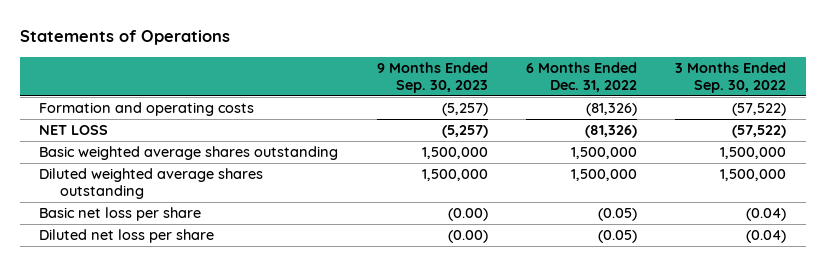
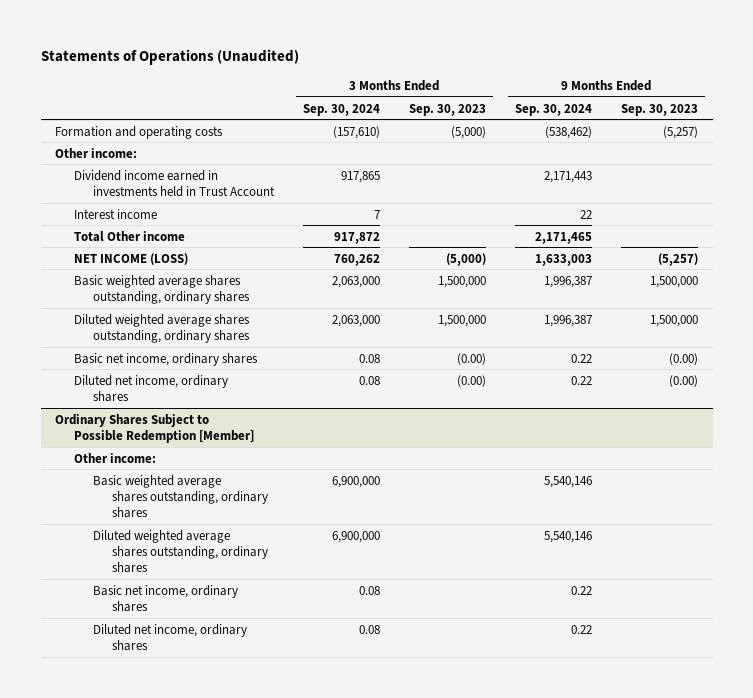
- Statements of Operations
+ Statements of Operations (Unaudited)
- | 9 Months Ended Sep. 30, 2023 | 6 Months Ended Dec. 31, 2022 | 3 Months Ended Sep. 30, 2022
+ | 3 Months Ended Sep. 30, 2024 | 3 Months Ended Sep. 30, 2023 | 9 Months Ended Sep. 30, 2024 | 9 Months Ended Sep. 30, 2023
- NET LOSS | (5,257) | (81,326) | (57,522)
- Basic weighted average shares outstanding | 1,500,000 | 1,500,000 | 1,500,000
- Diluted weighted average shares outstanding | 1,500,000 | 1,500,000 | 1,500,000
- Basic net loss per share | (0.00) | (0.05) | (0.04)
- Diluted net loss per share | (0.00) | (0.05) | (0.04)
+ Other income:
+ Dividend income earned in investments held in Trust Account | 917,865 | | 2,171,443 |
+ Interest income | 7 | | 22 |
+ Total Other income | 917,872 | | 2,171,465 |
+ NET INCOME (LOSS) | 760,262 | (5,000) | 1,633,003 | (5,257)
+ Basic weighted average shares outstanding, ordinary shares | 2,063,000 | 1,500,000 | 1,996,387 | 1,500,000
+ Diluted weighted average shares outstanding, ordinary shares | 2,063,000 | 1,500,000 | 1,996,387 | 1,500,000
+ Basic net income, ordinary shares | 0.08 | (0.00) | 0.22 | (0.00)
+ Diluted net income, ordinary shares | 0.08 | (0.00) | 0.22 | (0.00)
+ Ordinary Shares Subject to Possible Redemption [Member]
+ Other income:
+ Basic weighted average shares outstanding, ordinary shares | 6,900,000 | | 5,540,146 |
+ Diluted weighted average shares outstanding, ordinary shares | 6,900,000 | | 5,540,146 |
+ Basic net income, ordinary shares | 0.08 | | 0.22 |
+ Diluted net income, ordinary shares | 0.08 | | 0.22 |

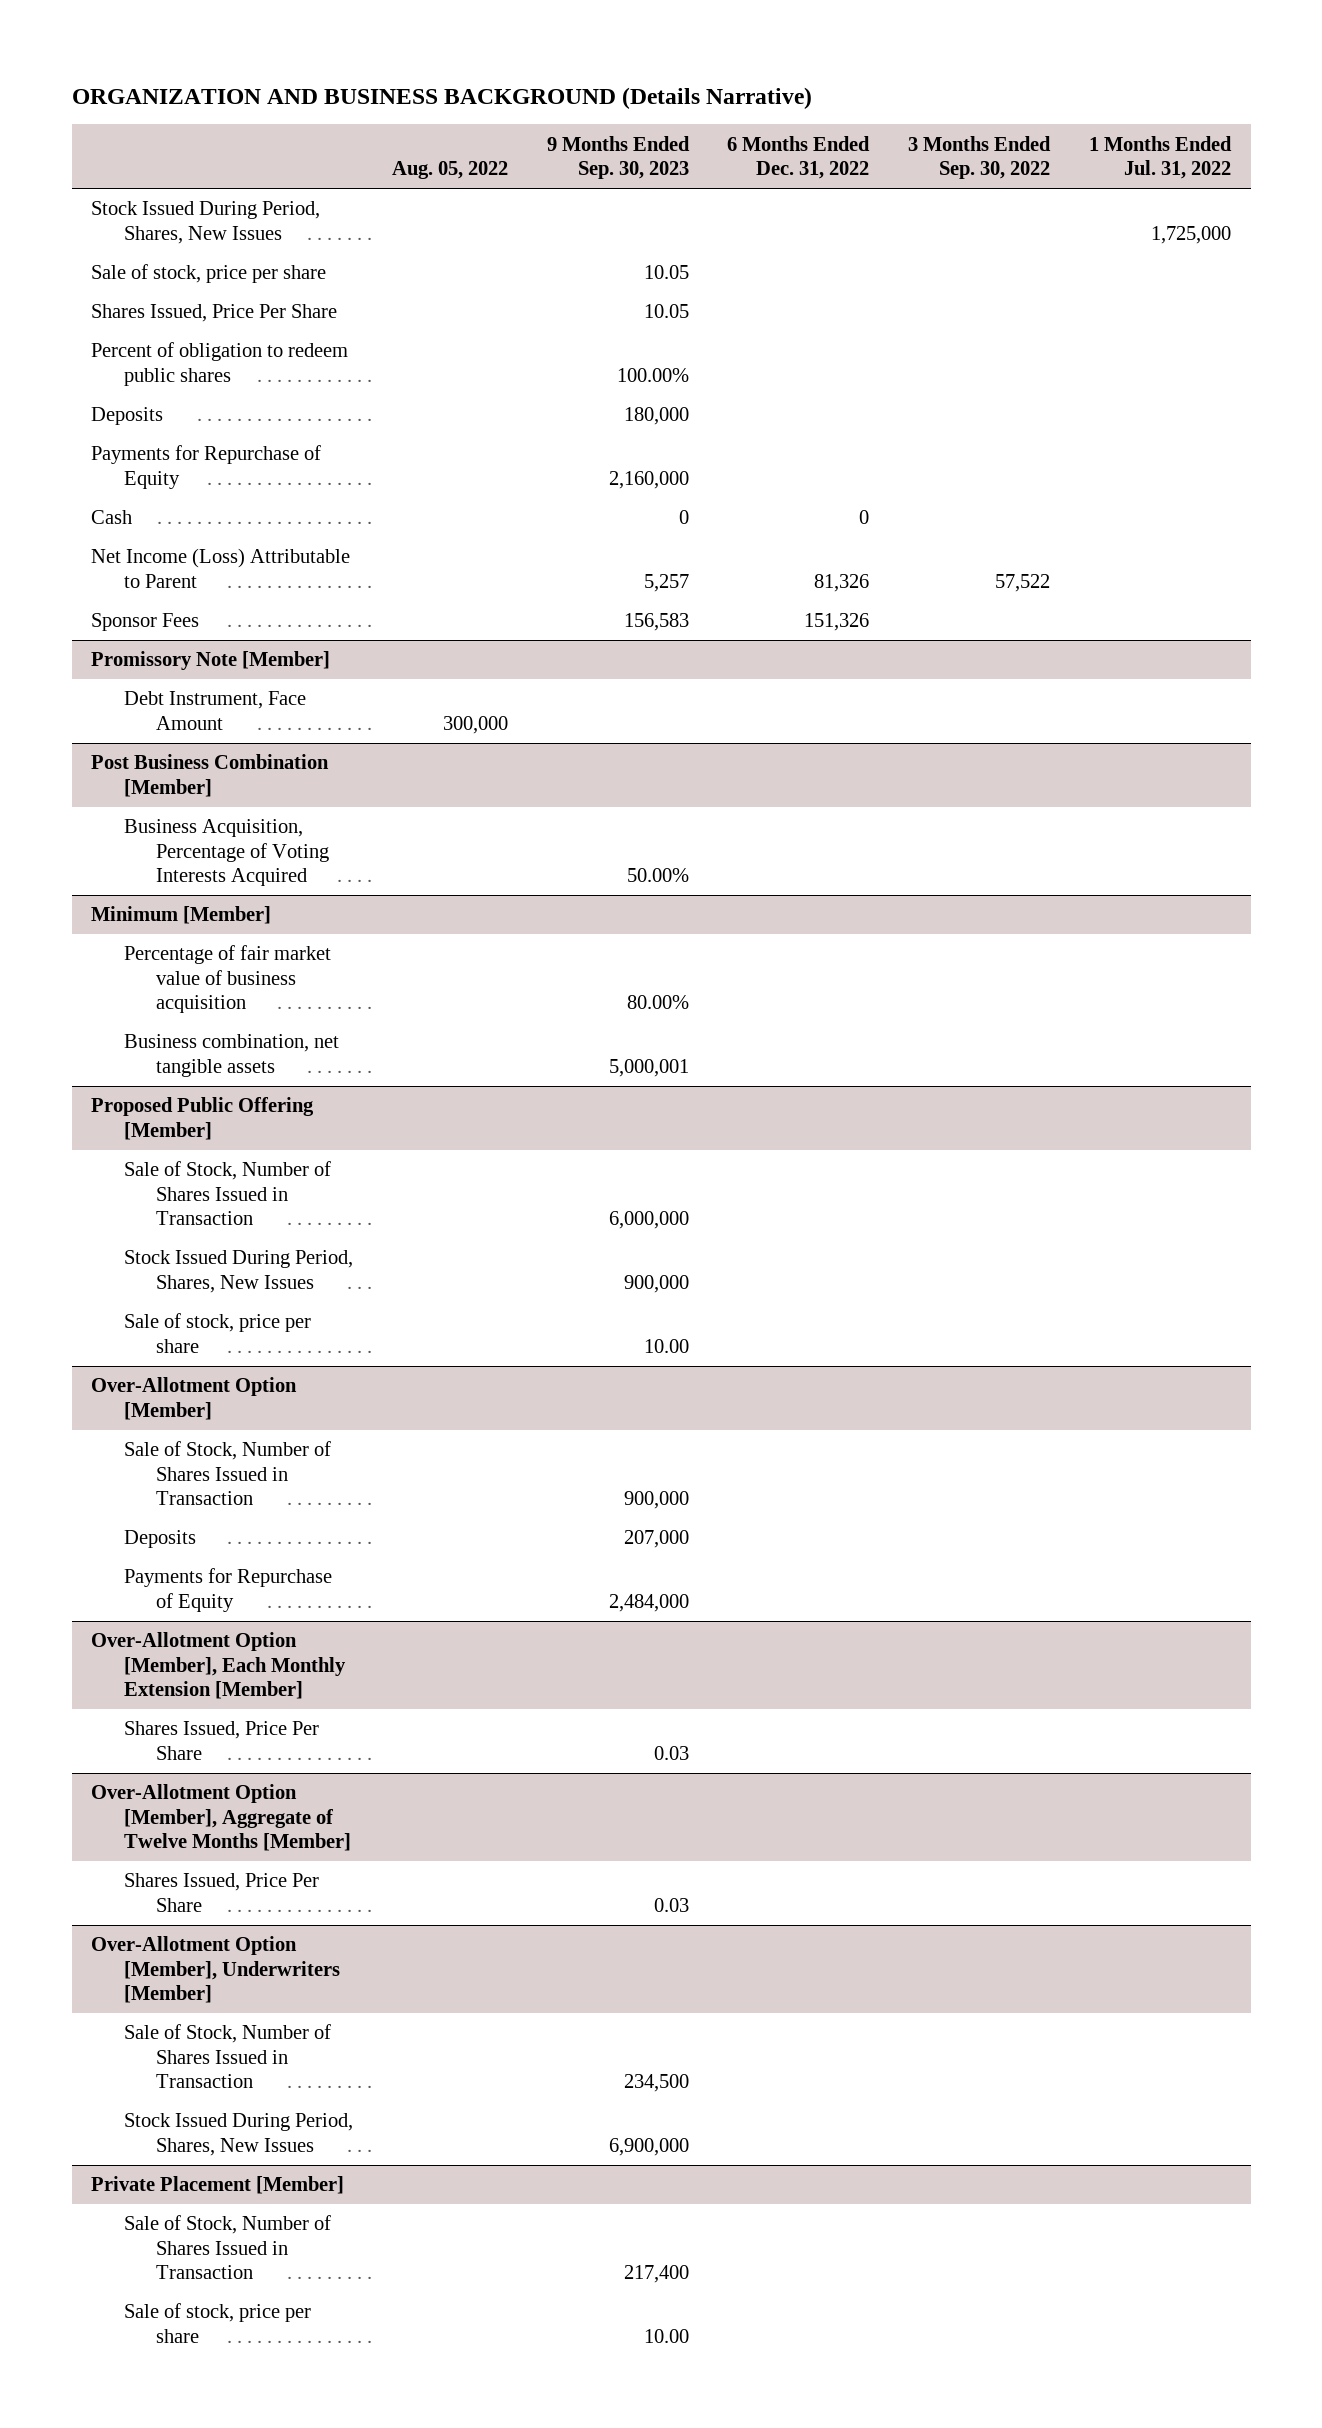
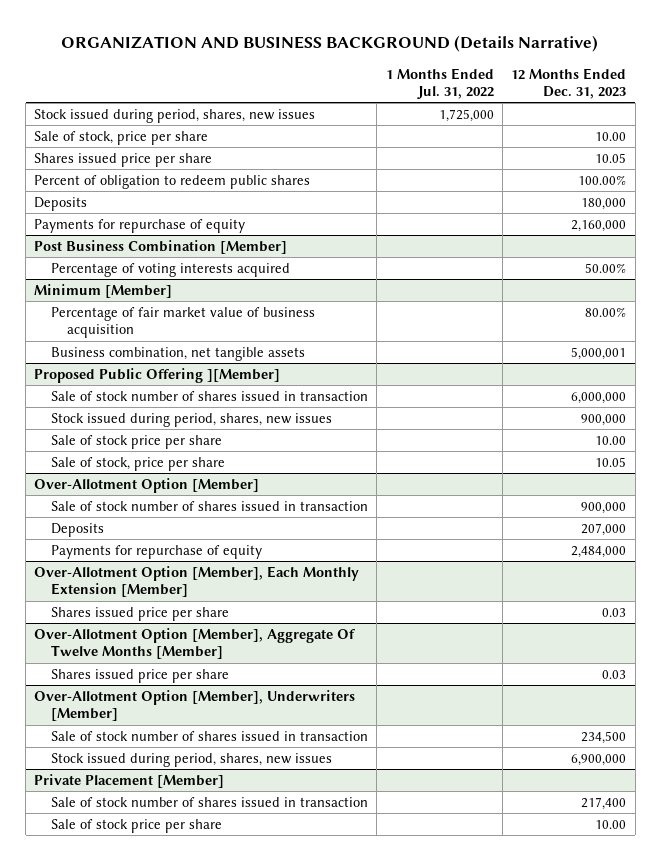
- | Aug. 05, 2022 | 9 Months Ended Sep. 30, 2023 | 6 Months Ended Dec. 31, 2022 | 3 Months Ended Sep. 30, 2022 | 1 Months Ended Jul. 31, 2022
+ | 1 Months Ended Jul. 31, 2022 | 12 Months Ended Dec. 31, 2023
- Stock Issued During Period, Shares, New Issues | | | | | 1,725,000
+ Stock issued during period, shares, new issues | 1,725,000 |
- Shares Issued, Price Per Share | | 10.05 | | |
+ Shares issued price per share | | 10.05
- Payments for Repurchase of Equity | | 2,160,000 | | |
- Cash | | 0 | 0 | |
- Net Income (Loss) Attributable to Parent | | 5,257 | 81,326 | 57,522 |
- Sponsor Fees | | 156,583 | 151,326 | |
- Promissory Note [Member]
- Debt Instrument, Face Amount | 300,000 | | | |
+ Payments for repurchase of equity | | 2,160,000
@ Post Business Combination [Member]
- Business Acquisition, Percentage of Voting Interests Acquired | | 50.00% | | |
+ Percentage of voting interests acquired | | 50.00%
- Proposed Public Offering [Member]
- Sale of Stock, Number of Shares Issued in Transaction | | 6,000,000 | | |
- Stock Issued During Period, Shares, New Issues | | 900,000 | | |
+ Proposed Public Offering ][Member]
+ Sale of stock number of shares issued in transaction | | 6,000,000
+ Stock issued during period, shares, new issues | | 900,000
+ Sale of stock price per share | | 10.00
@ Over-Allotment Option [Member]
- Sale of Stock, Number of Shares Issued in Transaction | | 900,000 | | |
+ Sale of stock number of shares issued in transaction | | 900,000
- Payments for Repurchase of Equity | | 2,484,000 | | |
+ Payments for repurchase of equity | | 2,484,000
@ Over-Allotment Option [Member], Each Monthly Extension [Member]
- Shares Issued, Price Per Share | | 0.03 | | |
- Over-Allotment Option [Member], Aggregate of Twelve Months [Member]
- Shares Issued, Price Per Share | | 0.03 | | |
@ Over-Allotment Option [Member], Each Monthly Extension [Member]
+ Shares issued price per share | | 0.03
+ Over-Allotment Option [Member], Aggregate Of Twelve Months [Member]
+ Shares issued price per share | | 0.03
@ Over-Allotment Option [Member], Underwriters [Member]
- Sale of Stock, Number of Shares Issued in Transaction | | 234,500 | | |
- Stock Issued During Period, Shares, New Issues | | 6,900,000 | | |
+ Sale of stock number of shares issued in transaction | | 234,500
+ Stock issued during period, shares, new issues | | 6,900,000
@ Private Placement [Member]
- Sale of Stock, Number of Shares Issued in Transaction | | 217,400 | | |
- Sale of stock, price per share | | 10.00 | | |
+ Sale of stock number of shares issued in transaction | | 217,400
+ Sale of stock price per share | | 10.00

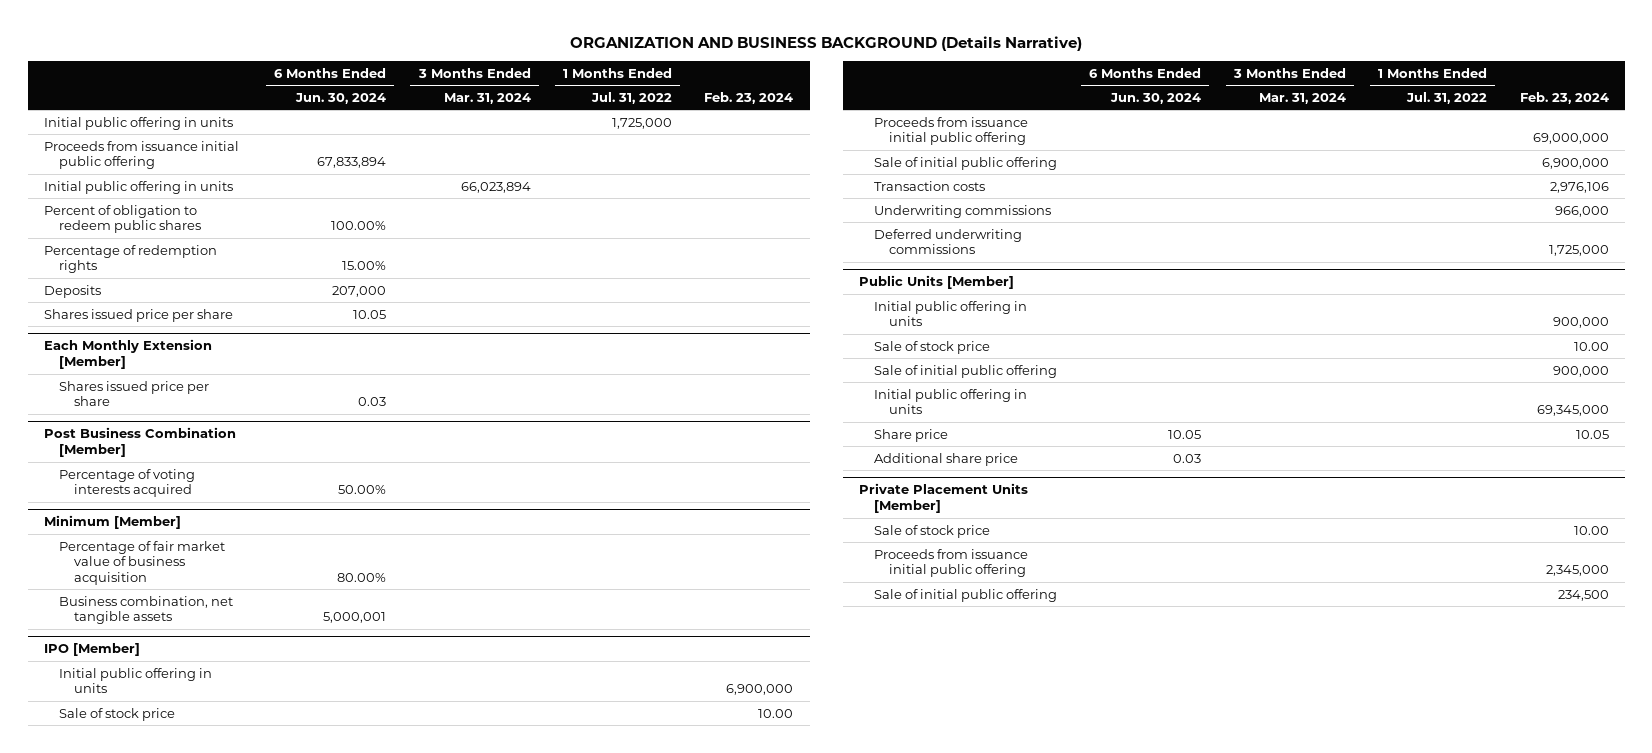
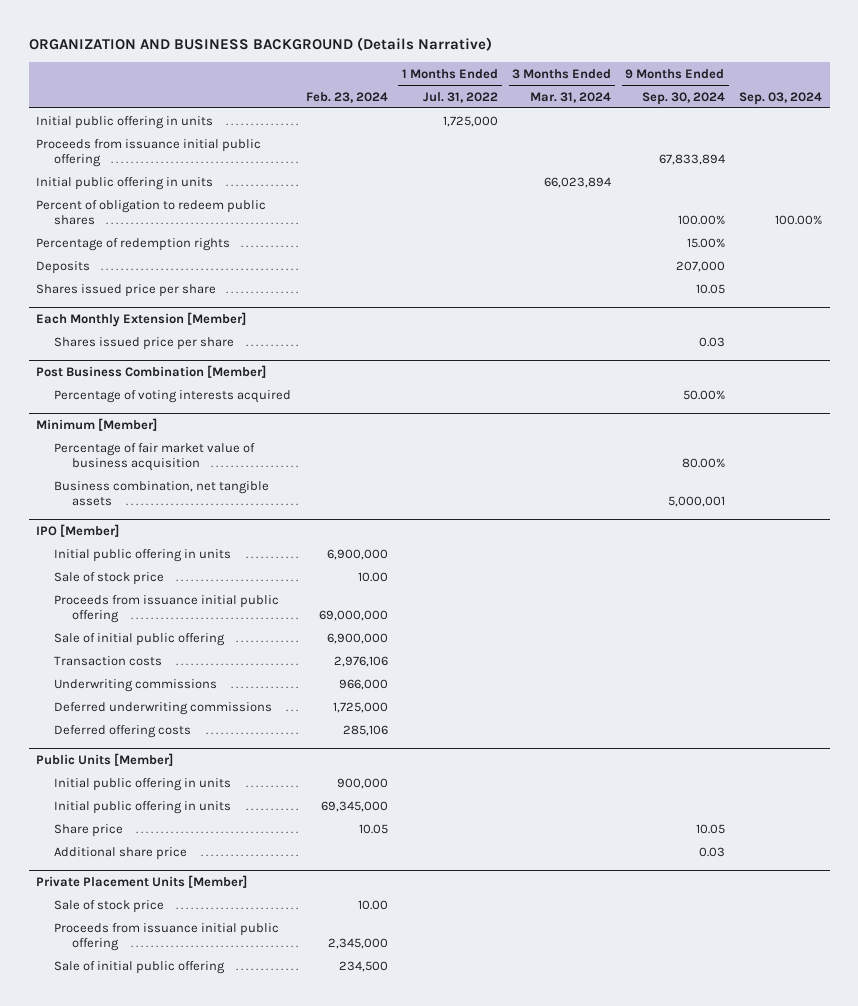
- | 6 Months Ended Jun. 30, 2024 | 3 Months Ended Mar. 31, 2024 | 1 Months Ended Jul. 31, 2022 | Feb. 23, 2024
+ | Feb. 23, 2024 | 1 Months Ended Jul. 31, 2022 | 3 Months Ended Mar. 31, 2024 | 9 Months Ended Sep. 30, 2024 | Sep. 03, 2024
@ IPO [Member]
+ Deferred offering costs | 285,106 | | | |
@ Public Units [Member]
- Sale of stock price | | | | 10.00
- Sale of initial public offering | | | | 900,000

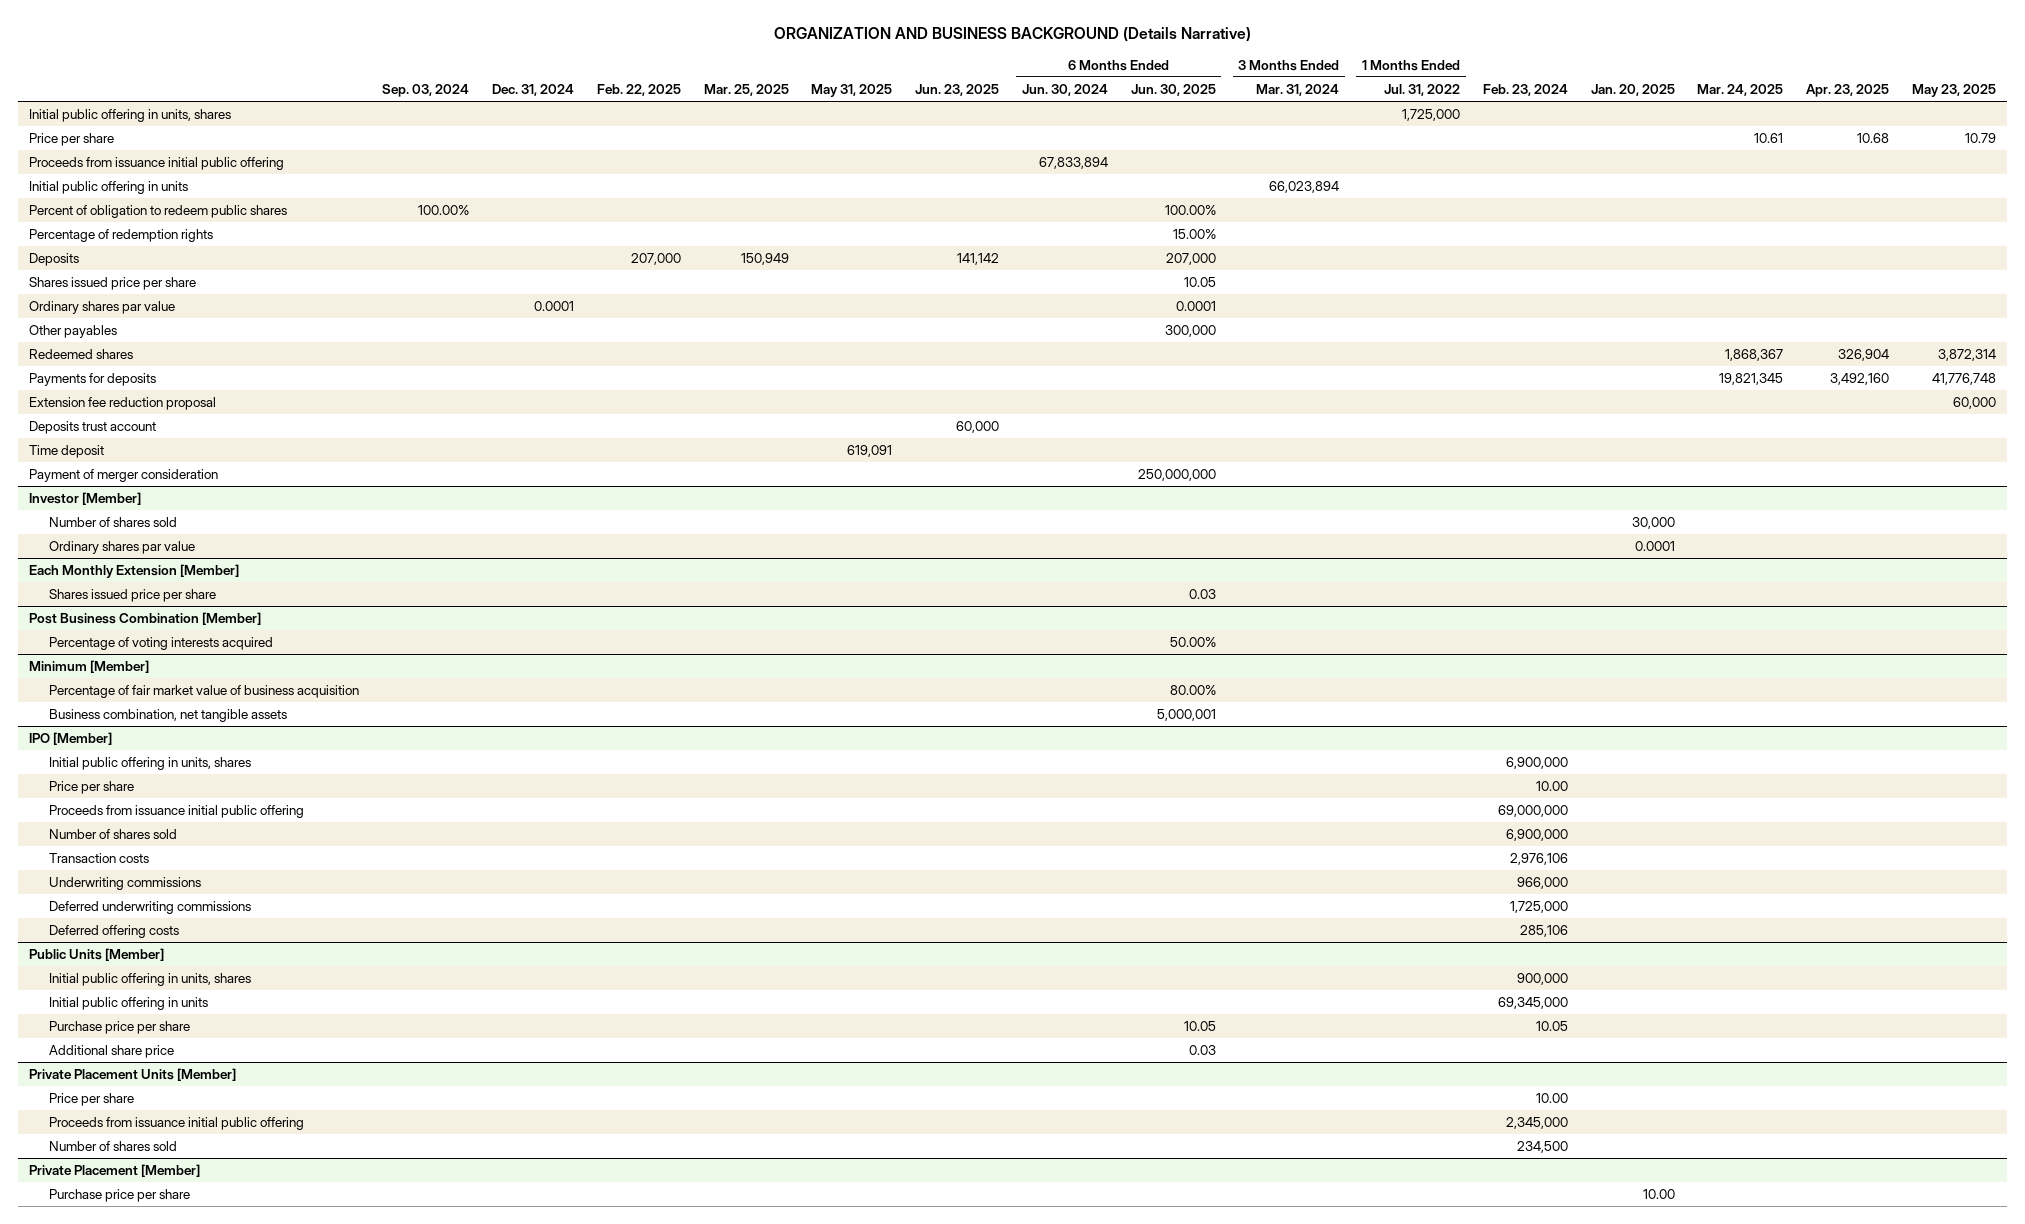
- | Feb. 23, 2024 | 1 Months Ended Jul. 31, 2022 | 3 Months Ended Mar. 31, 2024 | 9 Months Ended Sep. 30, 2024 | Sep. 03, 2024
+ | Sep. 03, 2024 | Dec. 31, 2024 | Feb. 22, 2025 | Mar. 25, 2025 | May 31, 2025 | Jun. 23, 2025 | 6 Months Ended Jun. 30, 2024 | 6 Months Ended Jun. 30, 2025 | 3 Months Ended Mar. 31, 2024 | 1 Months Ended Jul. 31, 2022 | Feb. 23, 2024 | Jan. 20, 2025 | Mar. 24, 2025 | Apr. 23, 2025 | May 23, 2025
- Initial public offering in units | | 1,725,000 | | |
+ Initial public offering in units, shares | | | | | | | | | | 1,725,000 | | | | |
+ Price per share | | | | | | | | | | | | | 10.61 | 10.68 | 10.79
+ Ordinary shares par value | | 0.0001 | | | | | | 0.0001 | | | | | | |
+ Other payables | | | | | | | | 300,000 | | | | | | |
+ Redeemed shares | | | | | | | | | | | | | 1,868,367 | 326,904 | 3,872,314
+ Payments for deposits | | | | | | | | | | | | | 19,821,345 | 3,492,160 | 41,776,748
+ Extension fee reduction proposal | | | | | | | | | | | | | | | 60,000
+ Deposits trust account | | | | | | 60,000 | | | | | | | | |
+ Time deposit | | | | | 619,091 | | | | | | | | | |
+ Payment of merger consideration | | | | | | | | 250,000,000 | | | | | | |
+ Investor [Member]
+ Number of shares sold | | | | | | | | | | | | 30,000 | | |
+ Ordinary shares par value | | | | | | | | | | | | 0.0001 | | |
@ IPO [Member]
- Initial public offering in units | 6,900,000 | | | |
- Sale of stock price | 10.00 | | | |
+ Initial public offering in units, shares | | | | | | | | | | | 6,900,000 | | | |
+ Price per share | | | | | | | | | | | 10.00 | | | |
- Sale of initial public offering | 6,900,000 | | | |
+ Number of shares sold | | | | | | | | | | | 6,900,000 | | | |
@ Public Units [Member]
- Initial public offering in units | 900,000 | | | |
+ Initial public offering in units, shares | | | | | | | | | | | 900,000 | | | |
- Share price | 10.05 | | | 10.05 |
+ Purchase price per share | | | | | | | | 10.05 | | | 10.05 | | | |
@ Private Placement Units [Member]
- Sale of stock price | 10.00 | | | |
+ Price per share | | | | | | | | | | | 10.00 | | | |
- Sale of initial public offering | 234,500 | | | |
+ Number of shares sold | | | | | | | | | | | 234,500 | | | |
+ Private Placement [Member]
+ Purchase price per share | | | | | | | | | | | | 10.00 | | |

